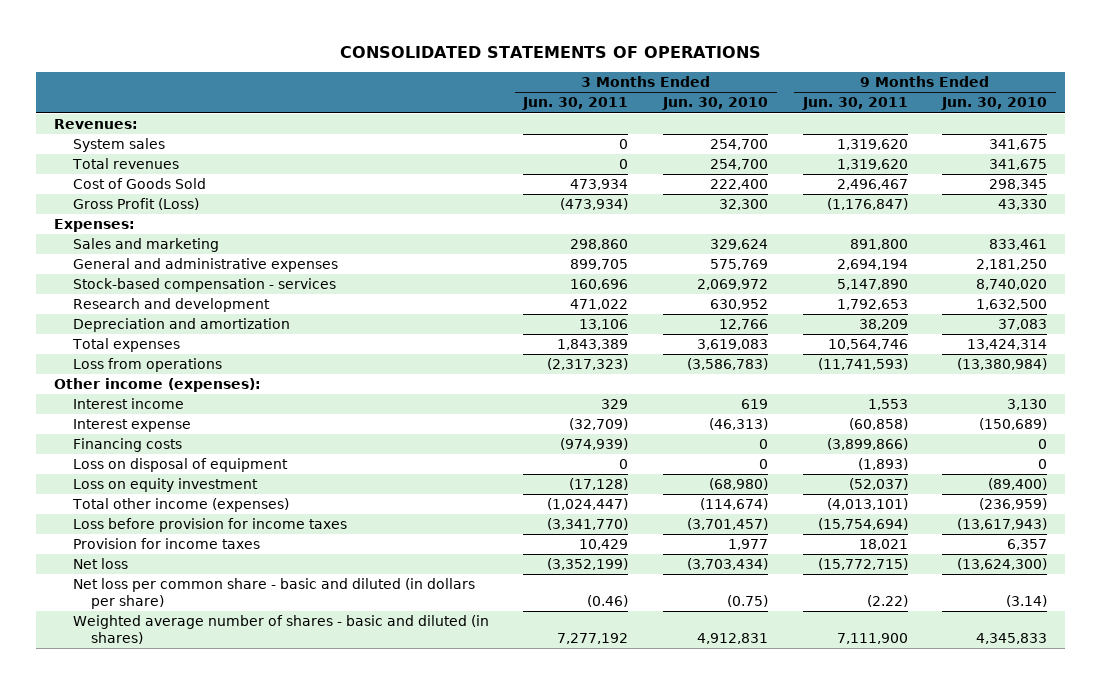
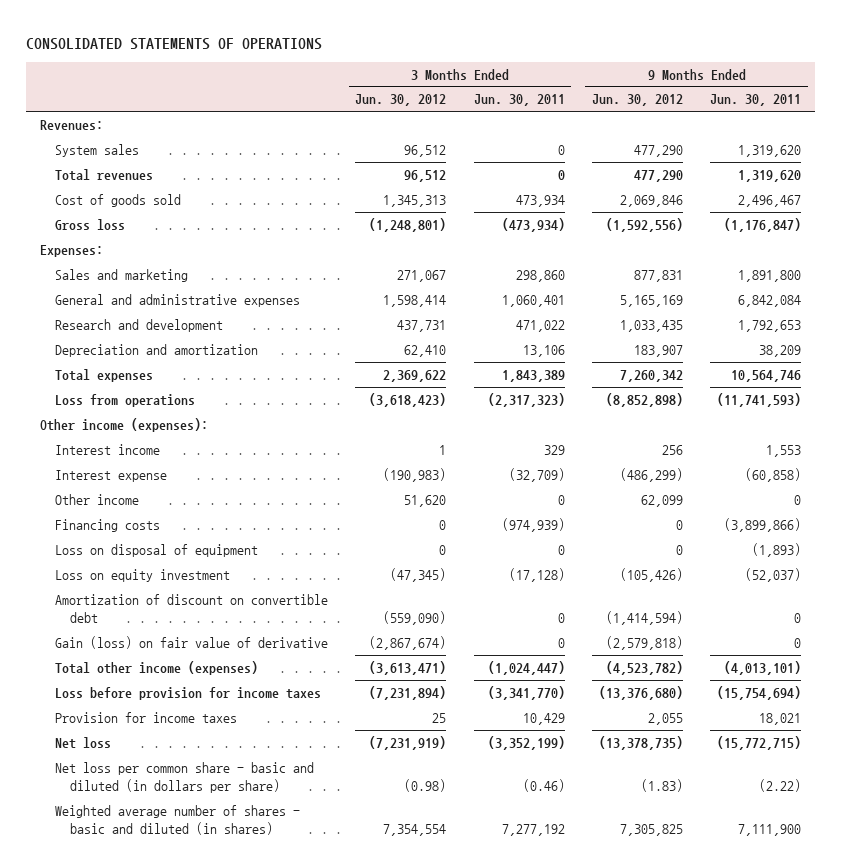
- | 3 Months Ended Jun. 30, 2011 | 3 Months Ended Jun. 30, 2010 | 9 Months Ended Jun. 30, 2011 | 9 Months Ended Jun. 30, 2010
+ | 3 Months Ended Jun. 30, 2012 | 3 Months Ended Jun. 30, 2011 | 9 Months Ended Jun. 30, 2012 | 9 Months Ended Jun. 30, 2011
- Cost of Goods Sold | 473,934 | 222,400 | 2,496,467 | 298,345
- Gross Profit (Loss) | (473,934) | 32,300 | (1,176,847) | 43,330
+ Cost of goods sold | 1,345,313 | 473,934 | 2,069,846 | 2,496,467
+ Gross loss | (1,248,801) | (473,934) | (1,592,556) | (1,176,847)
- Sales and marketing | 298,860 | 329,624 | 891,800 | 833,461
- General and administrative expenses | 899,705 | 575,769 | 2,694,194 | 2,181,250
- Stock-based compensation - services | 160,696 | 2,069,972 | 5,147,890 | 8,740,020
+ Sales and marketing | 271,067 | 298,860 | 877,831 | 1,891,800
+ General and administrative expenses | 1,598,414 | 1,060,401 | 5,165,169 | 6,842,084
+ Other income | 51,620 | 0 | 62,099 | 0
+ Amortization of discount on convertible debt | (559,090) | 0 | (1,414,594) | 0
+ Gain (loss) on fair value of derivative | (2,867,674) | 0 | (2,579,818) | 0

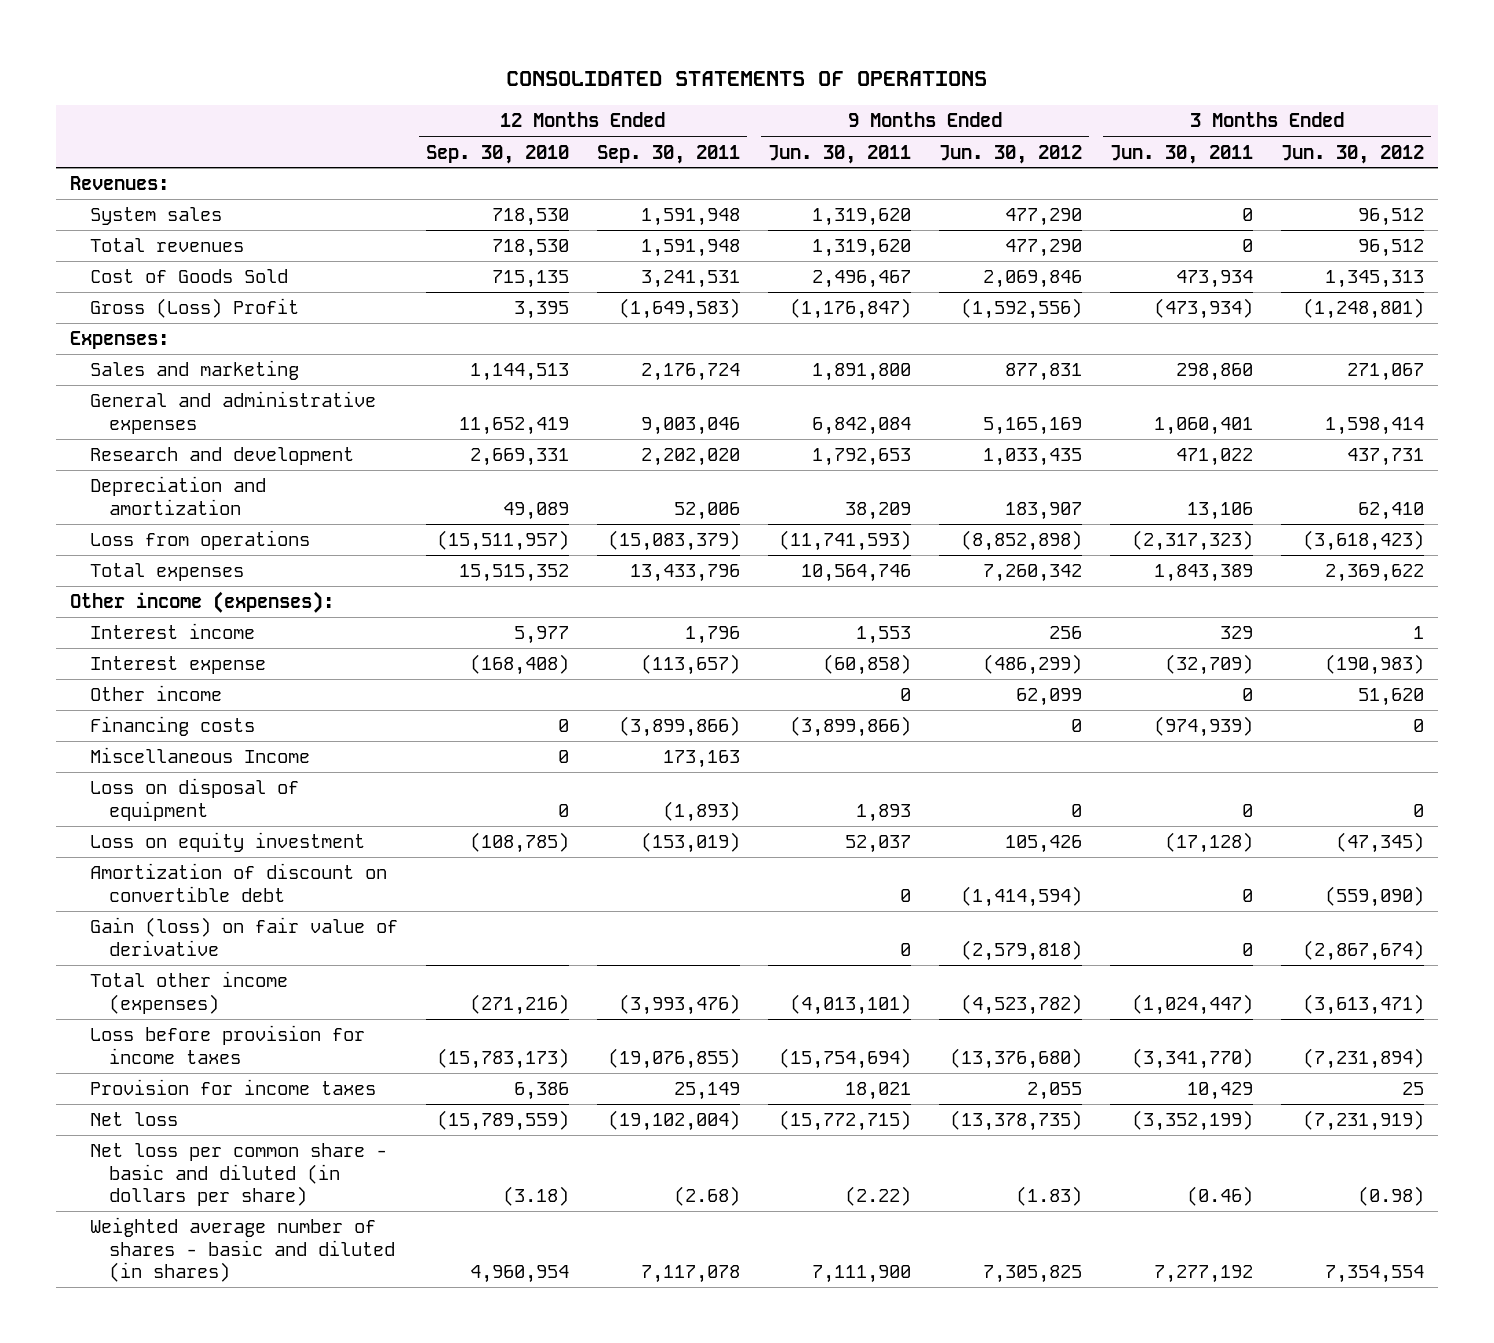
- | 3 Months Ended Jun. 30, 2012 | 3 Months Ended Jun. 30, 2011 | 9 Months Ended Jun. 30, 2012 | 9 Months Ended Jun. 30, 2011
+ | 12 Months Ended Sep. 30, 2010 | 12 Months Ended Sep. 30, 2011 | 9 Months Ended Jun. 30, 2011 | 9 Months Ended Jun. 30, 2012 | 3 Months Ended Jun. 30, 2011 | 3 Months Ended Jun. 30, 2012
- Cost of goods sold | 1,345,313 | 473,934 | 2,069,846 | 2,496,467
- Gross loss | (1,248,801) | (473,934) | (1,592,556) | (1,176,847)
+ Cost of Goods Sold | 715,135 | 3,241,531 | 2,496,467 | 2,069,846 | 473,934 | 1,345,313
+ Gross (Loss) Profit | 3,395 | (1,649,583) | (1,176,847) | (1,592,556) | (473,934) | (1,248,801)
moved down: Total expenses | 15,515,352 | 13,433,796 | 10,564,746 | 7,260,342 | 1,843,389 | 2,369,622
- Loss on disposal of equipment | 0 | 0 | 0 | (1,893)
- Loss on equity investment | (47,345) | (17,128) | (105,426) | (52,037)
+ Miscellaneous Income | 0 | 173,163 | | | |
+ Loss on disposal of equipment | 0 | (1,893) | 1,893 | 0 | 0 | 0
+ Loss on equity investment | (108,785) | (153,019) | 52,037 | 105,426 | (17,128) | (47,345)

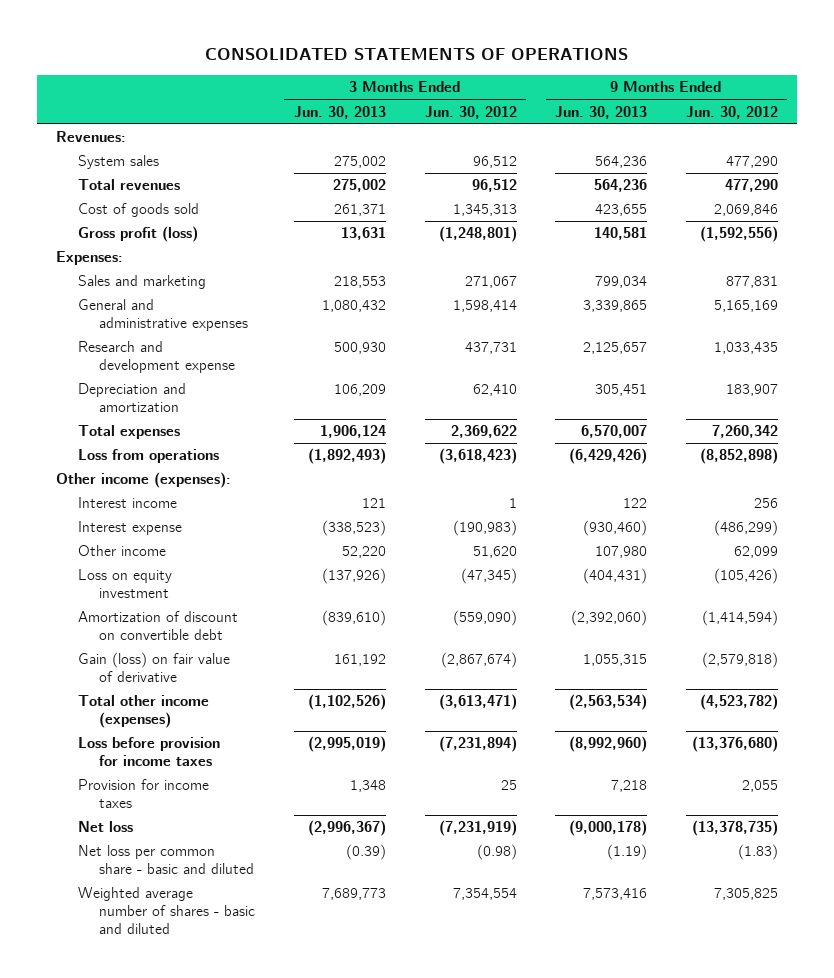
- | 12 Months Ended Sep. 30, 2010 | 12 Months Ended Sep. 30, 2011 | 9 Months Ended Jun. 30, 2011 | 9 Months Ended Jun. 30, 2012 | 3 Months Ended Jun. 30, 2011 | 3 Months Ended Jun. 30, 2012
+ | 3 Months Ended Jun. 30, 2013 | 3 Months Ended Jun. 30, 2012 | 9 Months Ended Jun. 30, 2013 | 9 Months Ended Jun. 30, 2012
- Cost of Goods Sold | 715,135 | 3,241,531 | 2,496,467 | 2,069,846 | 473,934 | 1,345,313
- Gross (Loss) Profit | 3,395 | (1,649,583) | (1,176,847) | (1,592,556) | (473,934) | (1,248,801)
+ Cost of goods sold | 261,371 | 1,345,313 | 423,655 | 2,069,846
+ Gross profit (loss) | 13,631 | (1,248,801) | 140,581 | (1,592,556)
- Research and development | 2,669,331 | 2,202,020 | 1,792,653 | 1,033,435 | 471,022 | 437,731
+ Research and development expense | 500,930 | 437,731 | 2,125,657 | 1,033,435
moved down: Loss from operations | (1,892,493) | (3,618,423) | (6,429,426) | (8,852,898)
- Financing costs | 0 | (3,899,866) | (3,899,866) | 0 | (974,939) | 0
- Miscellaneous Income | 0 | 173,163 | | | |
- Loss on disposal of equipment | 0 | (1,893) | 1,893 | 0 | 0 | 0
- Loss on equity investment | (108,785) | (153,019) | 52,037 | 105,426 | (17,128) | (47,345)
+ Loss on equity investment | (137,926) | (47,345) | (404,431) | (105,426)
- Net loss per common share - basic and diluted (in dollars per share) | (3.18) | (2.68) | (2.22) | (1.83) | (0.46) | (0.98)
- Weighted average number of shares - basic and diluted (in shares) | 4,960,954 | 7,117,078 | 7,111,900 | 7,305,825 | 7,277,192 | 7,354,554
+ Net loss per common share - basic and diluted | (0.39) | (0.98) | (1.19) | (1.83)
+ Weighted average number of shares - basic and diluted | 7,689,773 | 7,354,554 | 7,573,416 | 7,305,825

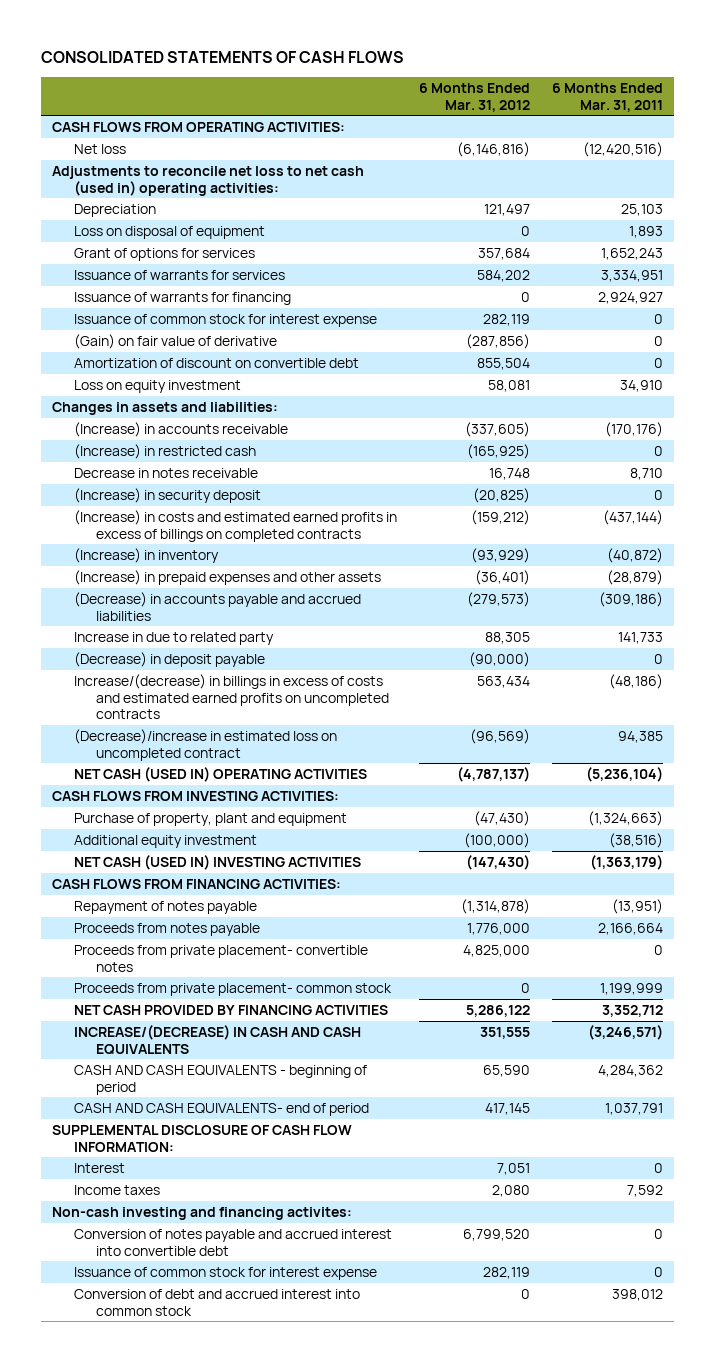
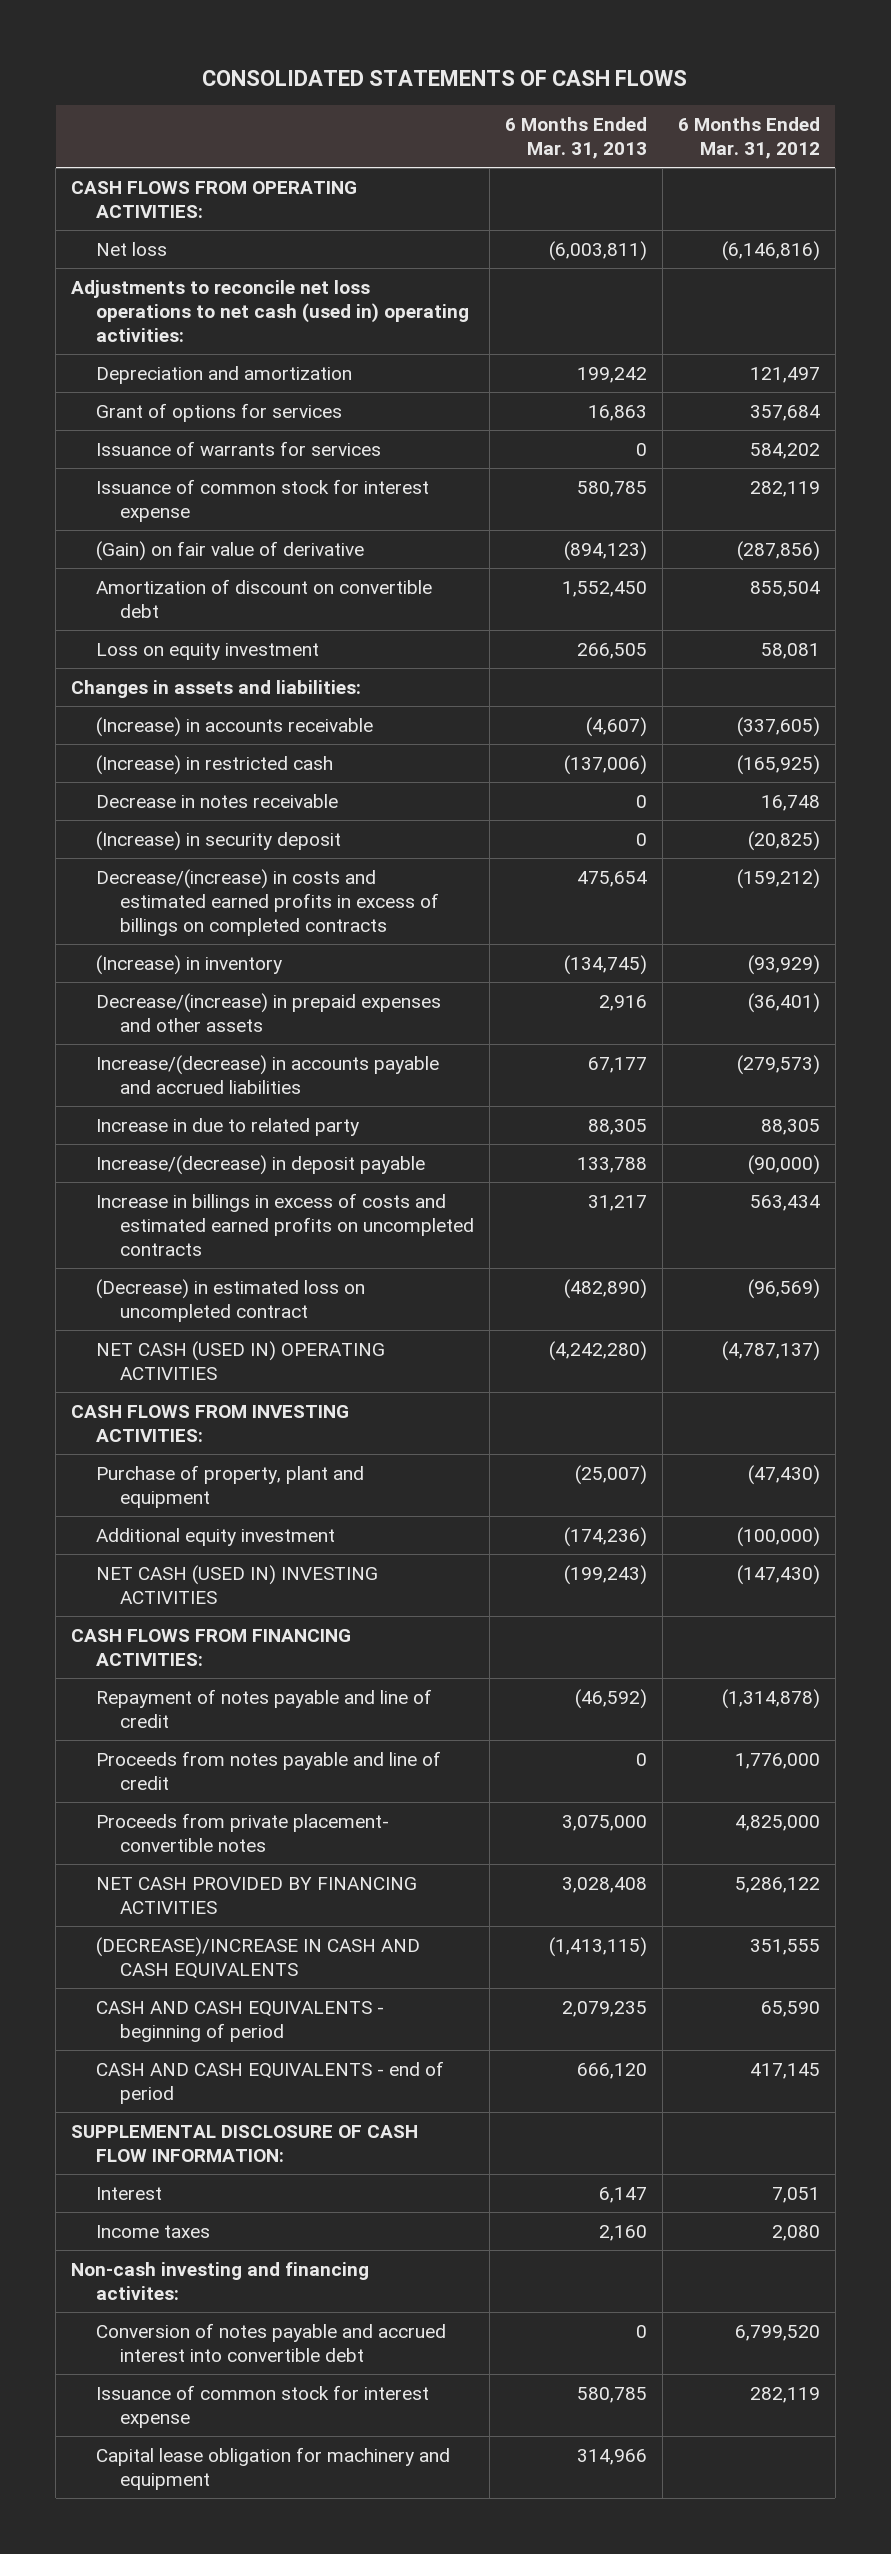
- | 6 Months Ended Mar. 31, 2012 | 6 Months Ended Mar. 31, 2011
+ | 6 Months Ended Mar. 31, 2013 | 6 Months Ended Mar. 31, 2012
- Adjustments to reconcile net loss to net cash (used in) operating activities:
- Depreciation | 121,497 | 25,103
- Loss on disposal of equipment | 0 | 1,893
+ Adjustments to reconcile net loss operations to net cash (used in) operating activities:
+ Depreciation and amortization | 199,242 | 121,497
- Issuance of warrants for financing | 0 | 2,924,927
- (Increase) in costs and estimated earned profits in excess of billings on completed contracts | (159,212) | (437,144)
+ Decrease/(increase) in costs and estimated earned profits in excess of billings on completed contracts | 475,654 | (159,212)
- (Increase) in prepaid expenses and other assets | (36,401) | (28,879)
- (Decrease) in accounts payable and accrued liabilities | (279,573) | (309,186)
+ Decrease/(increase) in prepaid expenses and other assets | 2,916 | (36,401)
+ Increase/(decrease) in accounts payable and accrued liabilities | 67,177 | (279,573)
- (Decrease) in deposit payable | (90,000) | 0
- Increase/(decrease) in billings in excess of costs and estimated earned profits on uncompleted contracts | 563,434 | (48,186)
- (Decrease)/increase in estimated loss on uncompleted contract | (96,569) | 94,385
+ Increase/(decrease) in deposit payable | 133,788 | (90,000)
+ Increase in billings in excess of costs and estimated earned profits on uncompleted contracts | 31,217 | 563,434
+ (Decrease) in estimated loss on uncompleted contract | (482,890) | (96,569)
- Repayment of notes payable | (1,314,878) | (13,951)
- Proceeds from notes payable | 1,776,000 | 2,166,664
+ Repayment of notes payable and line of credit | (46,592) | (1,314,878)
+ Proceeds from notes payable and line of credit | 0 | 1,776,000
- Proceeds from private placement- common stock | 0 | 1,199,999
- INCREASE/(DECREASE) IN CASH AND CASH EQUIVALENTS | 351,555 | (3,246,571)
+ (DECREASE)/INCREASE IN CASH AND CASH EQUIVALENTS | (1,413,115) | 351,555
- CASH AND CASH EQUIVALENTS- end of period | 417,145 | 1,037,791
+ CASH AND CASH EQUIVALENTS - end of period | 666,120 | 417,145
- Conversion of debt and accrued interest into common stock | 0 | 398,012
+ Capital lease obligation for machinery and equipment | 314,966 |

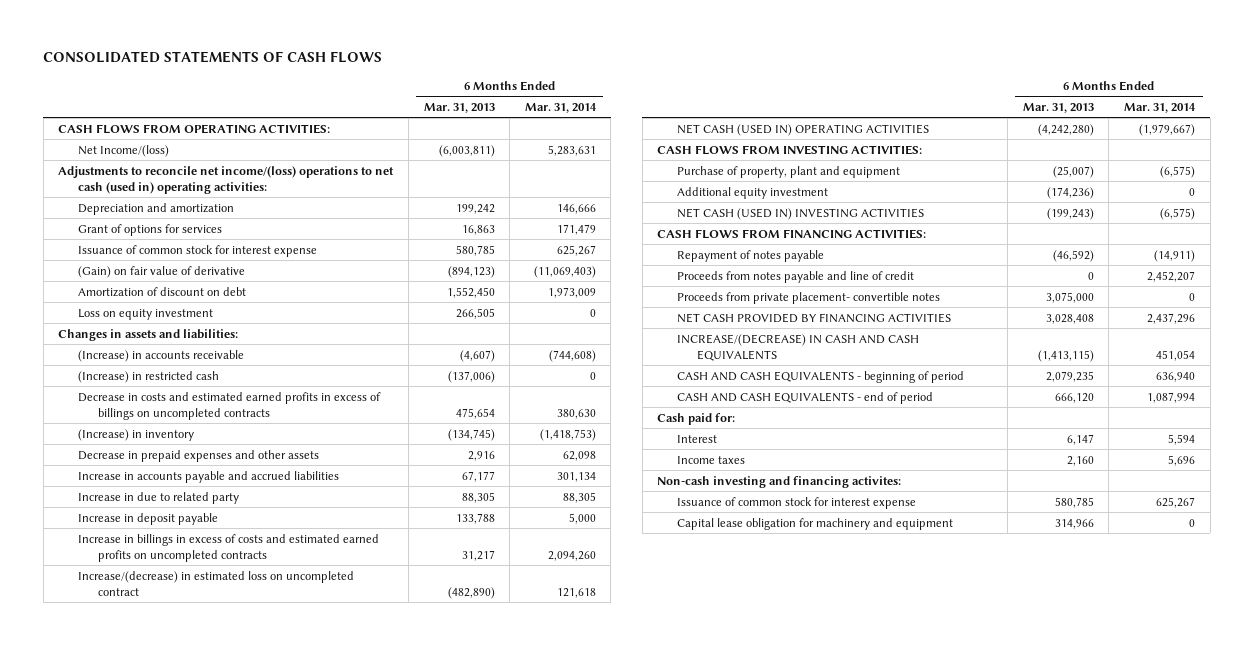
- | 6 Months Ended Mar. 31, 2013 | 6 Months Ended Mar. 31, 2012
+ | 6 Months Ended Mar. 31, 2013 | 6 Months Ended Mar. 31, 2014
- Net loss | (6,003,811) | (6,146,816)
- Adjustments to reconcile net loss operations to net cash (used in) operating activities:
+ Net Income/(loss) | (6,003,811) | 5,283,631
+ Adjustments to reconcile net income/(loss) operations to net cash (used in) operating activities:
- Issuance of warrants for services | 0 | 584,202
- Amortization of discount on convertible debt | 1,552,450 | 855,504
+ Amortization of discount on debt | 1,552,450 | 1,973,009
- Decrease in notes receivable | 0 | 16,748
- (Increase) in security deposit | 0 | (20,825)
- Decrease/(increase) in costs and estimated earned profits in excess of billings on completed contracts | 475,654 | (159,212)
+ Decrease in costs and estimated earned profits in excess of billings on uncompleted contracts | 475,654 | 380,630
- Decrease/(increase) in prepaid expenses and other assets | 2,916 | (36,401)
- Increase/(decrease) in accounts payable and accrued liabilities | 67,177 | (279,573)
+ Decrease in prepaid expenses and other assets | 2,916 | 62,098
+ Increase in accounts payable and accrued liabilities | 67,177 | 301,134
- Increase/(decrease) in deposit payable | 133,788 | (90,000)
+ Increase in deposit payable | 133,788 | 5,000
- (Decrease) in estimated loss on uncompleted contract | (482,890) | (96,569)
+ Increase/(decrease) in estimated loss on uncompleted contract | (482,890) | 121,618
- Repayment of notes payable and line of credit | (46,592) | (1,314,878)
+ Repayment of notes payable | (46,592) | (14,911)
- (DECREASE)/INCREASE IN CASH AND CASH EQUIVALENTS | (1,413,115) | 351,555
+ INCREASE/(DECREASE) IN CASH AND CASH EQUIVALENTS | (1,413,115) | 451,054
- SUPPLEMENTAL DISCLOSURE OF CASH FLOW INFORMATION:
+ Cash paid for:
- Conversion of notes payable and accrued interest into convertible debt | 0 | 6,799,520

